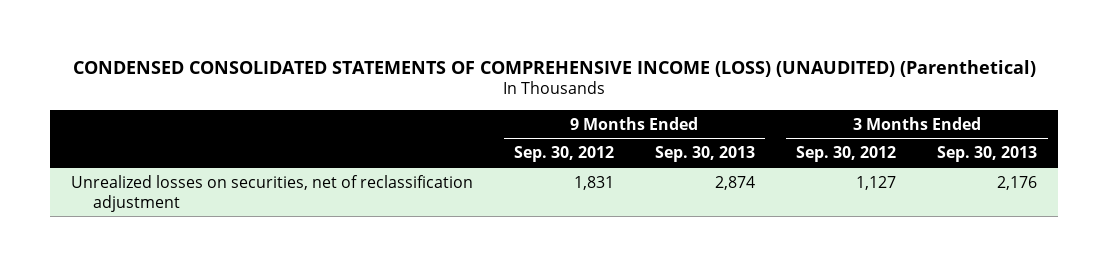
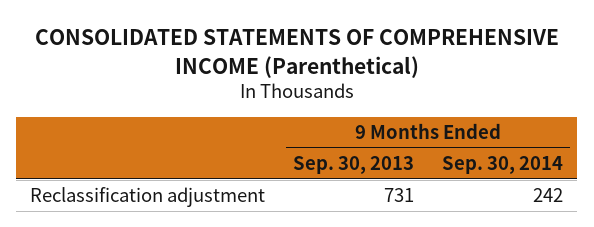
- CONDENSED CONSOLIDATED STATEMENTS OF COMPREHENSIVE INCOME (LOSS) (UNAUDITED) (Parenthetical)
+ CONSOLIDATED STATEMENTS OF COMPREHENSIVE INCOME (Parenthetical)
- | 9 Months Ended Sep. 30, 2012 | 9 Months Ended Sep. 30, 2013 | 3 Months Ended Sep. 30, 2012 | 3 Months Ended Sep. 30, 2013
+ | 9 Months Ended Sep. 30, 2013 | 9 Months Ended Sep. 30, 2014
- Unrealized losses on securities, net of reclassification adjustment | 1,831 | 2,874 | 1,127 | 2,176
+ Reclassification adjustment | 731 | 242

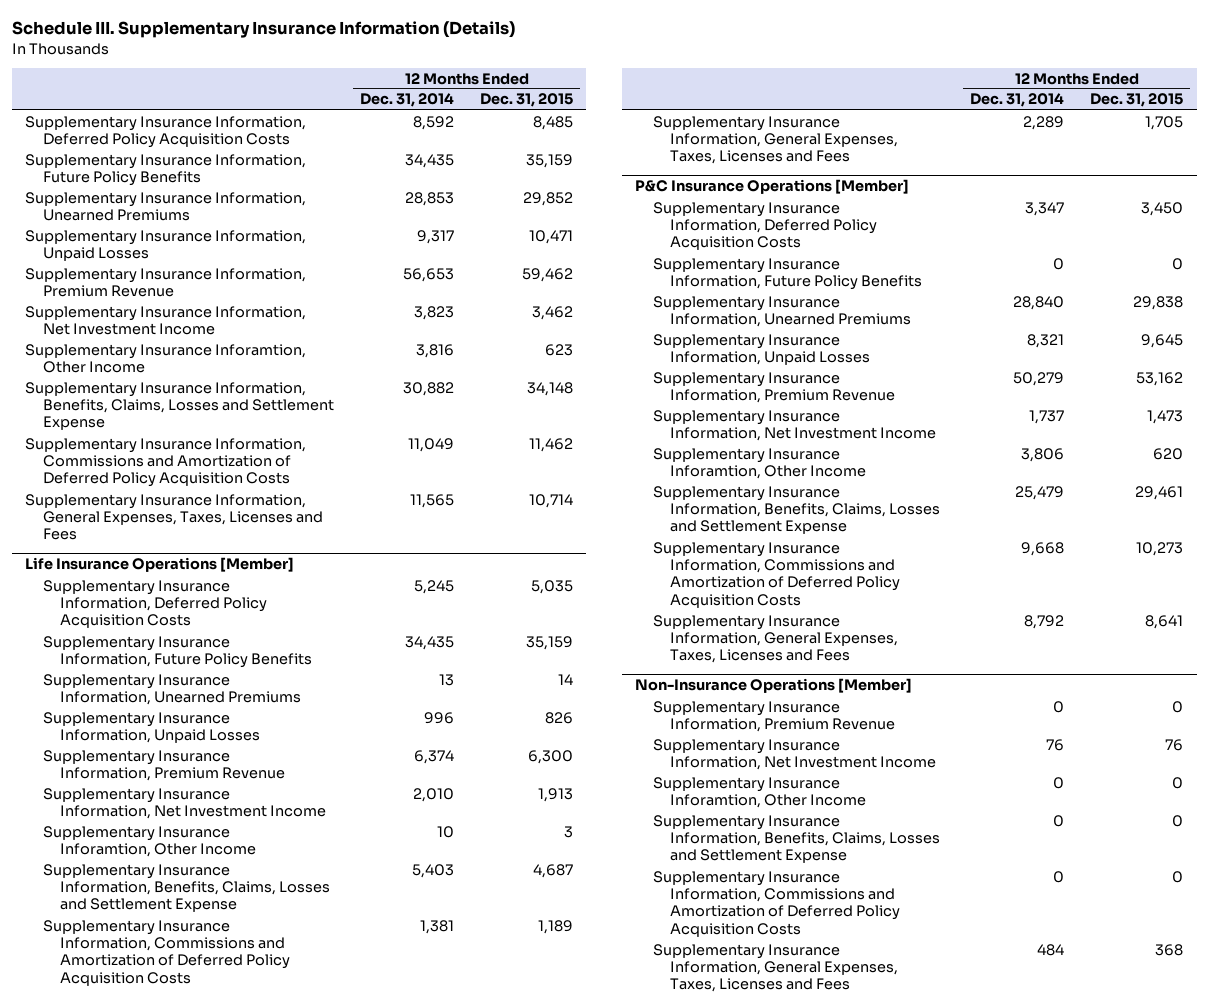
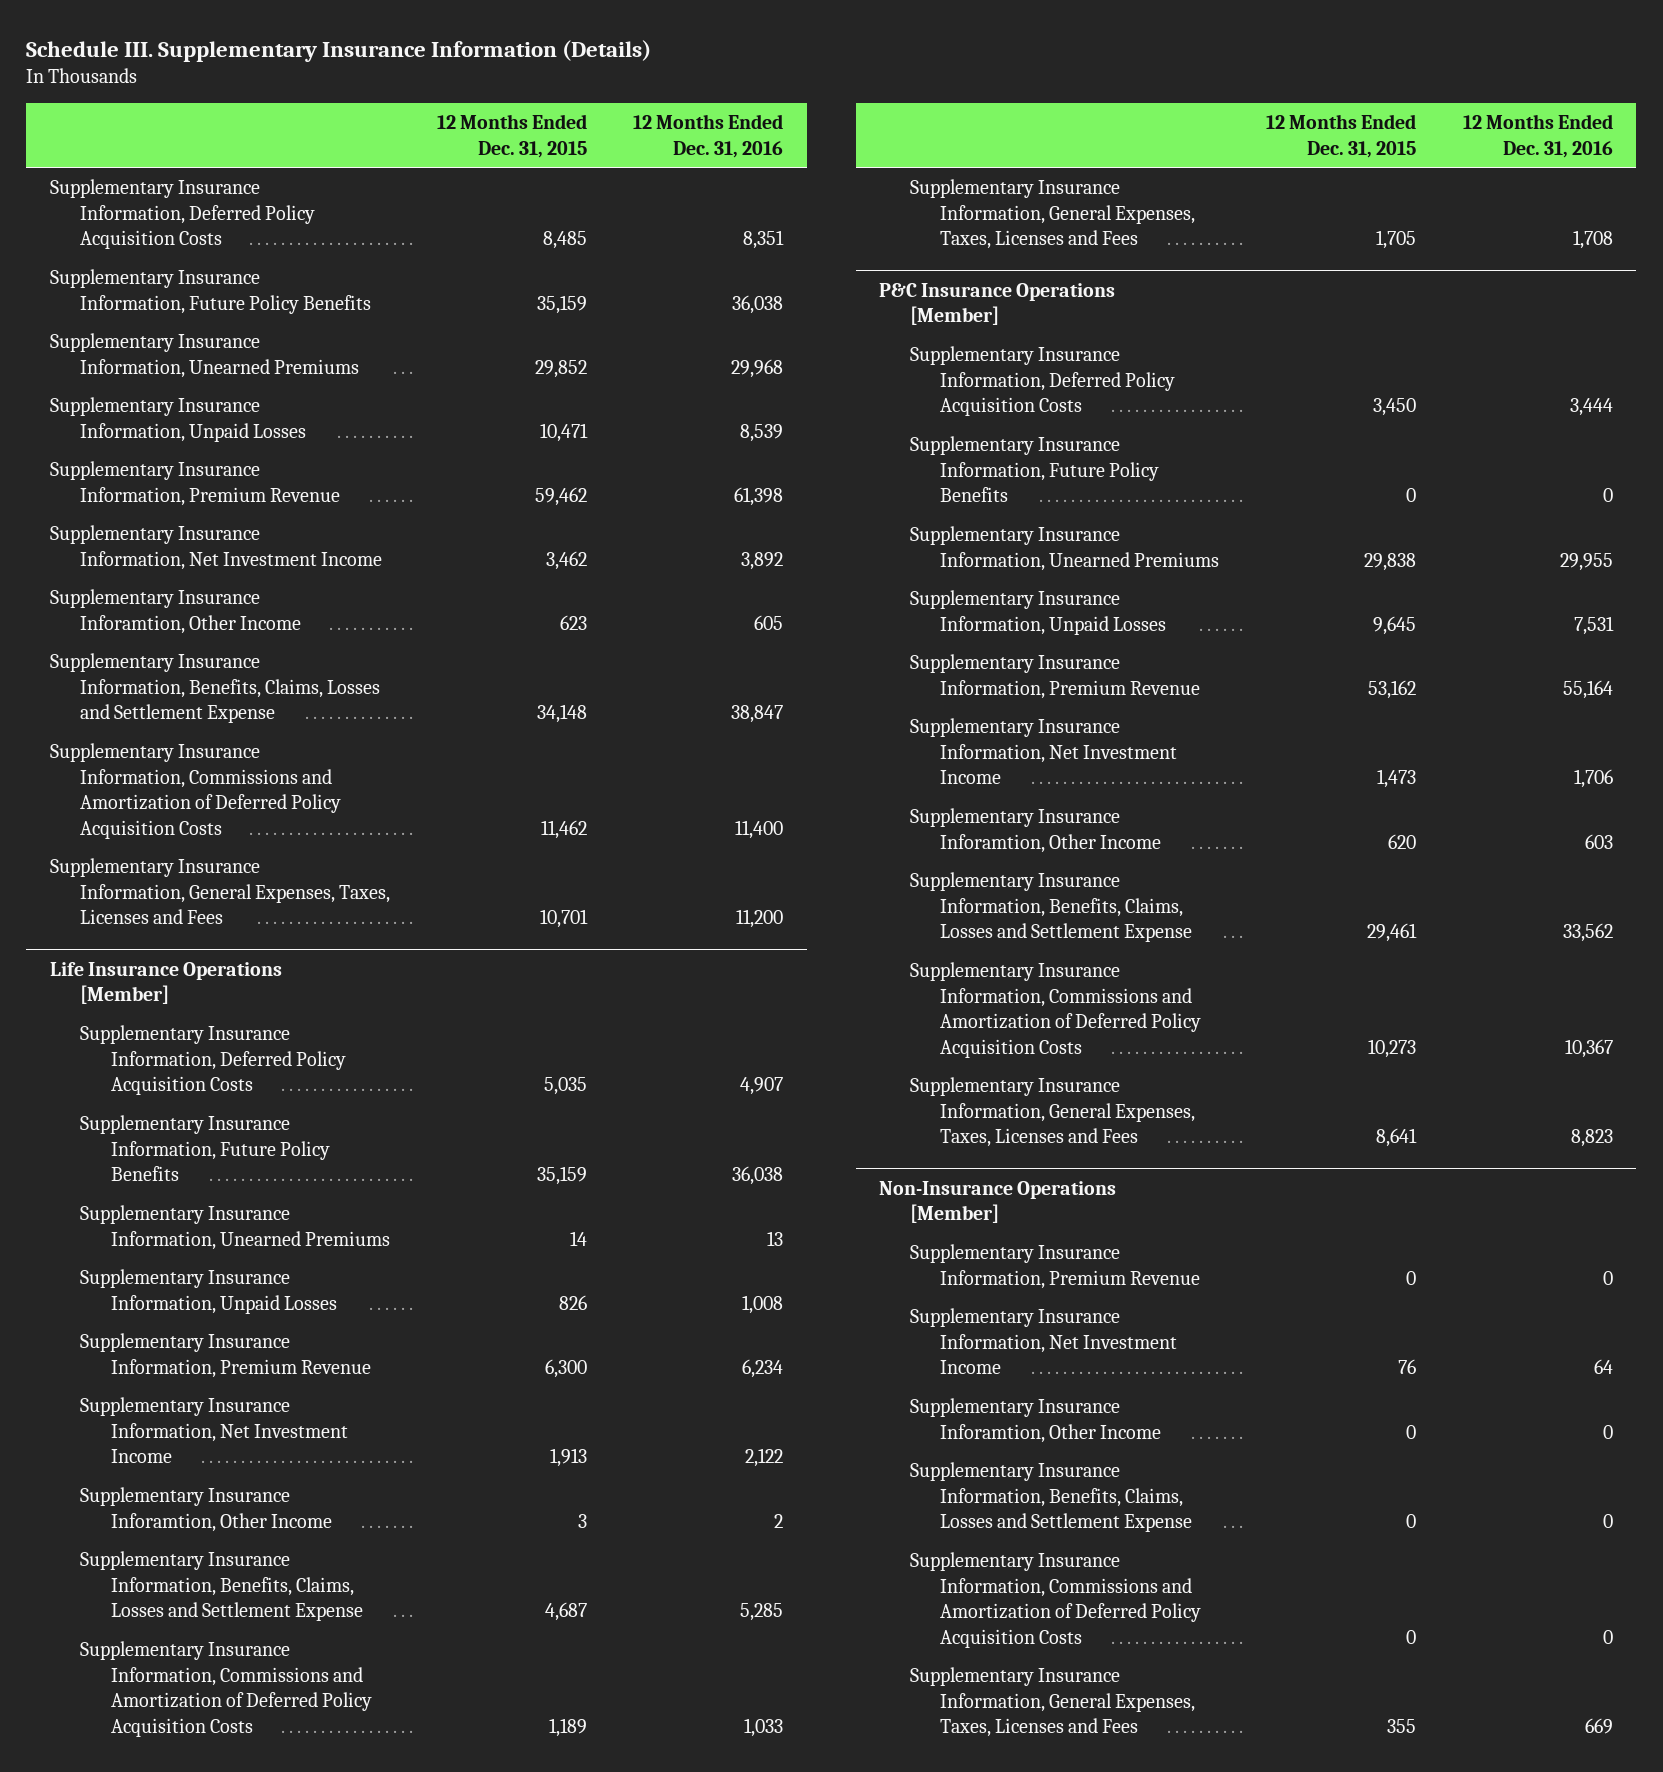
- | 12 Months Ended Dec. 31, 2014 | 12 Months Ended Dec. 31, 2015
+ | 12 Months Ended Dec. 31, 2015 | 12 Months Ended Dec. 31, 2016
- Supplementary Insurance Information, General Expenses, Taxes, Licenses and Fees | 11,565 | 10,714
+ Supplementary Insurance Information, General Expenses, Taxes, Licenses and Fees | 10,701 | 11,200
@ Non-Insurance Operations [Member]
- Supplementary Insurance Information, General Expenses, Taxes, Licenses and Fees | 484 | 368
+ Supplementary Insurance Information, General Expenses, Taxes, Licenses and Fees | 355 | 669

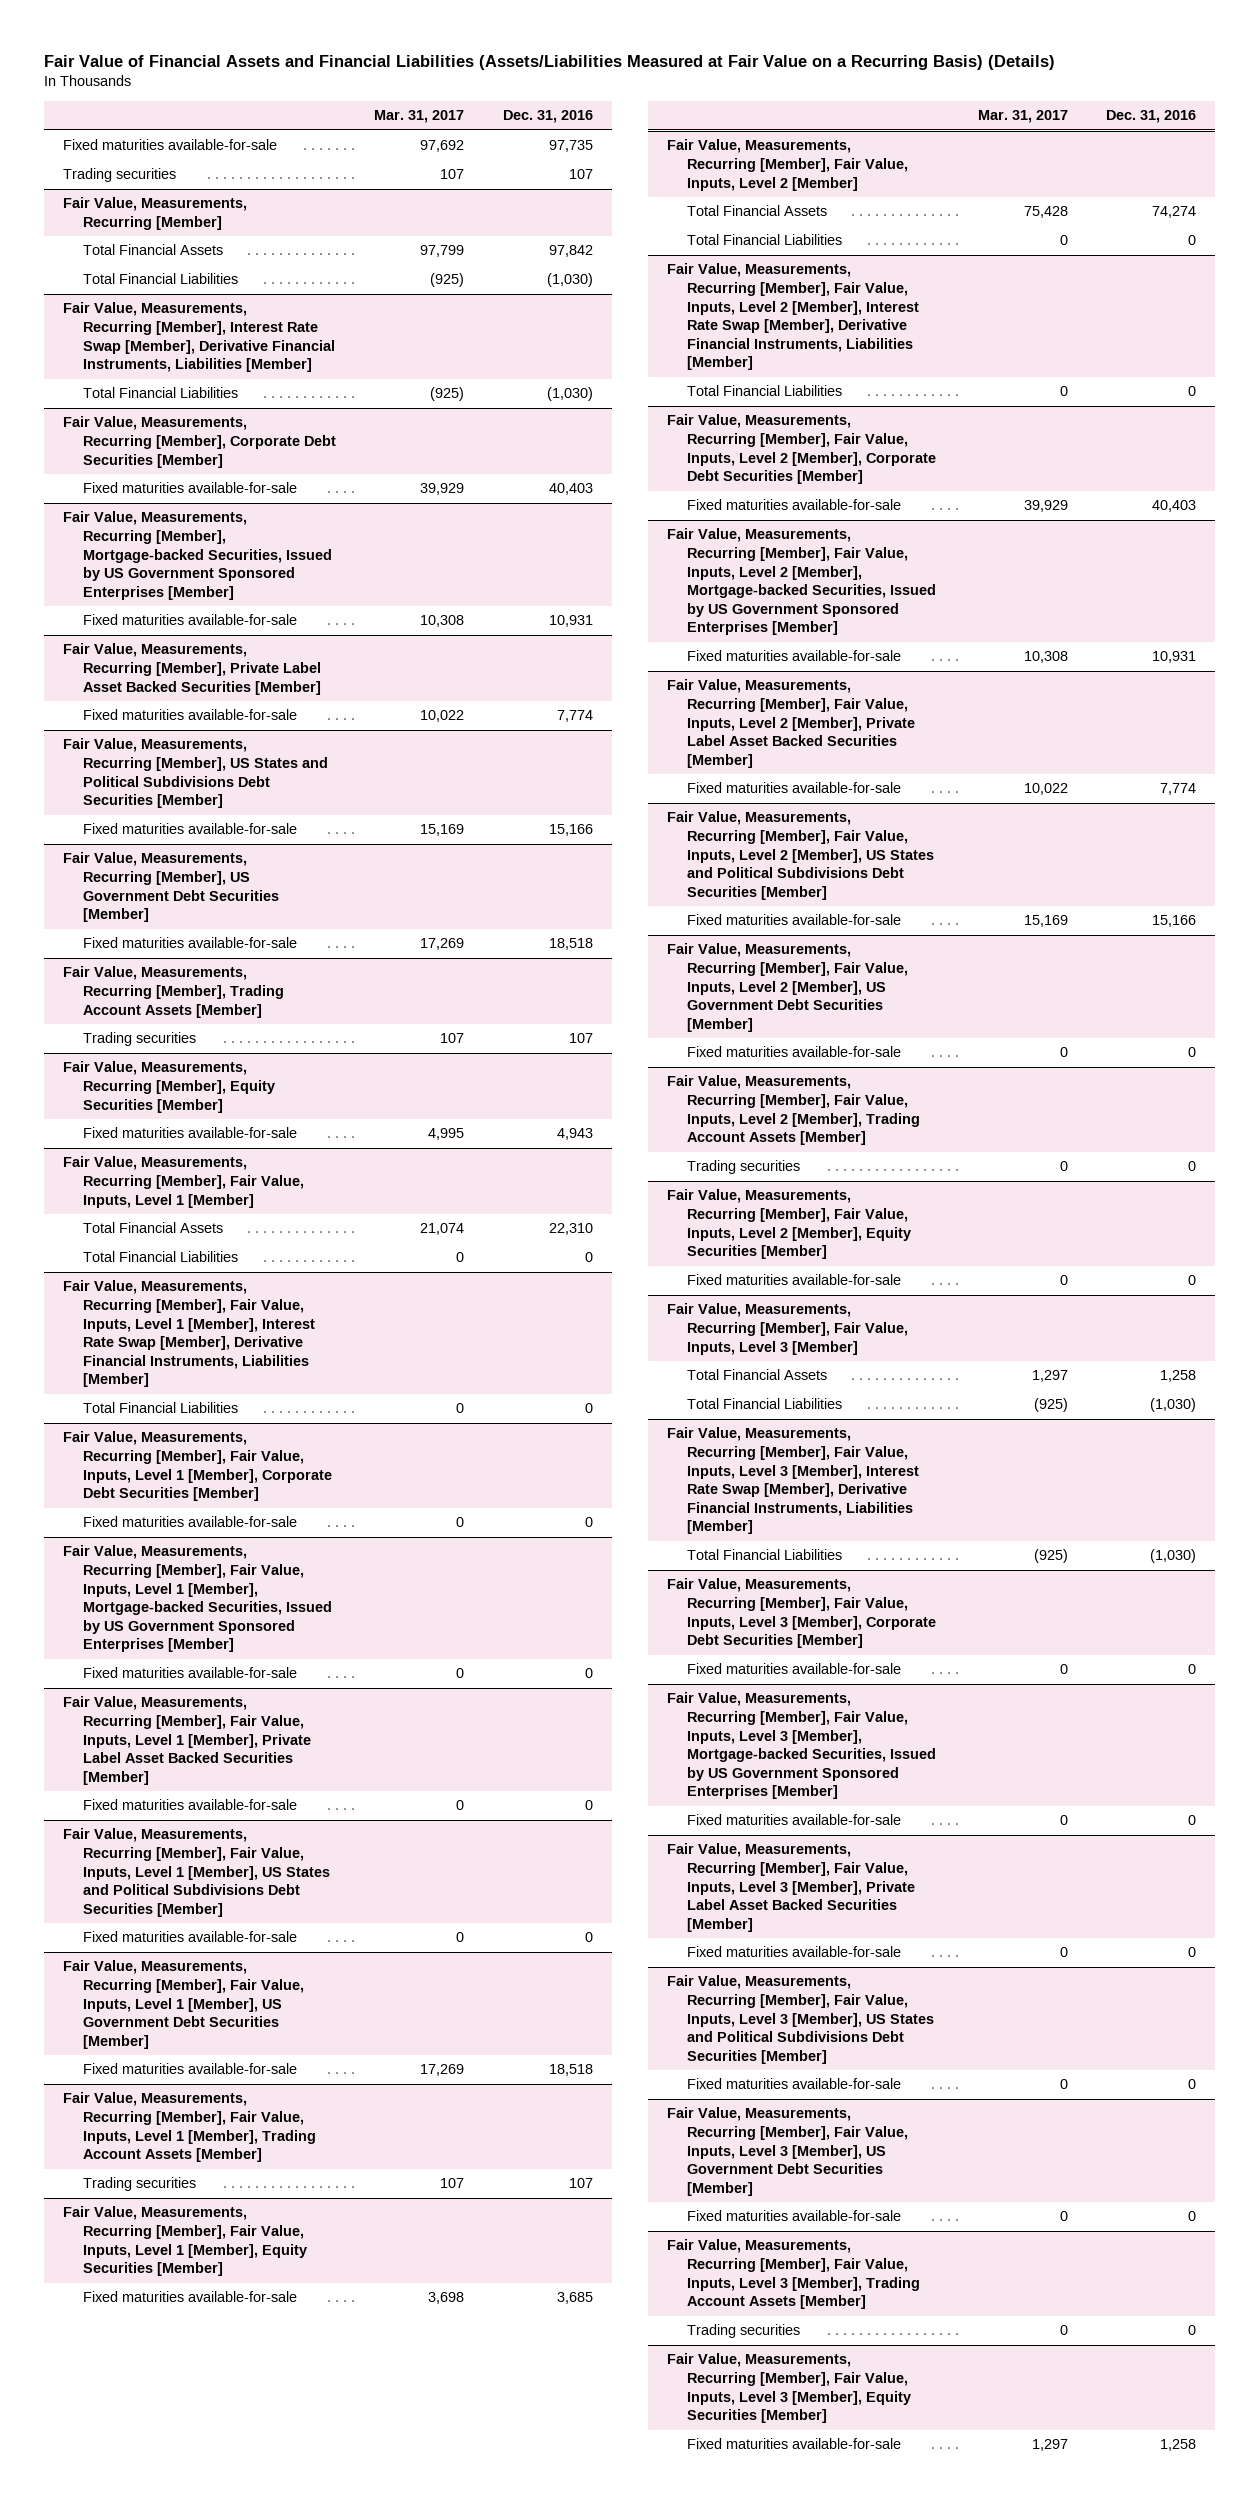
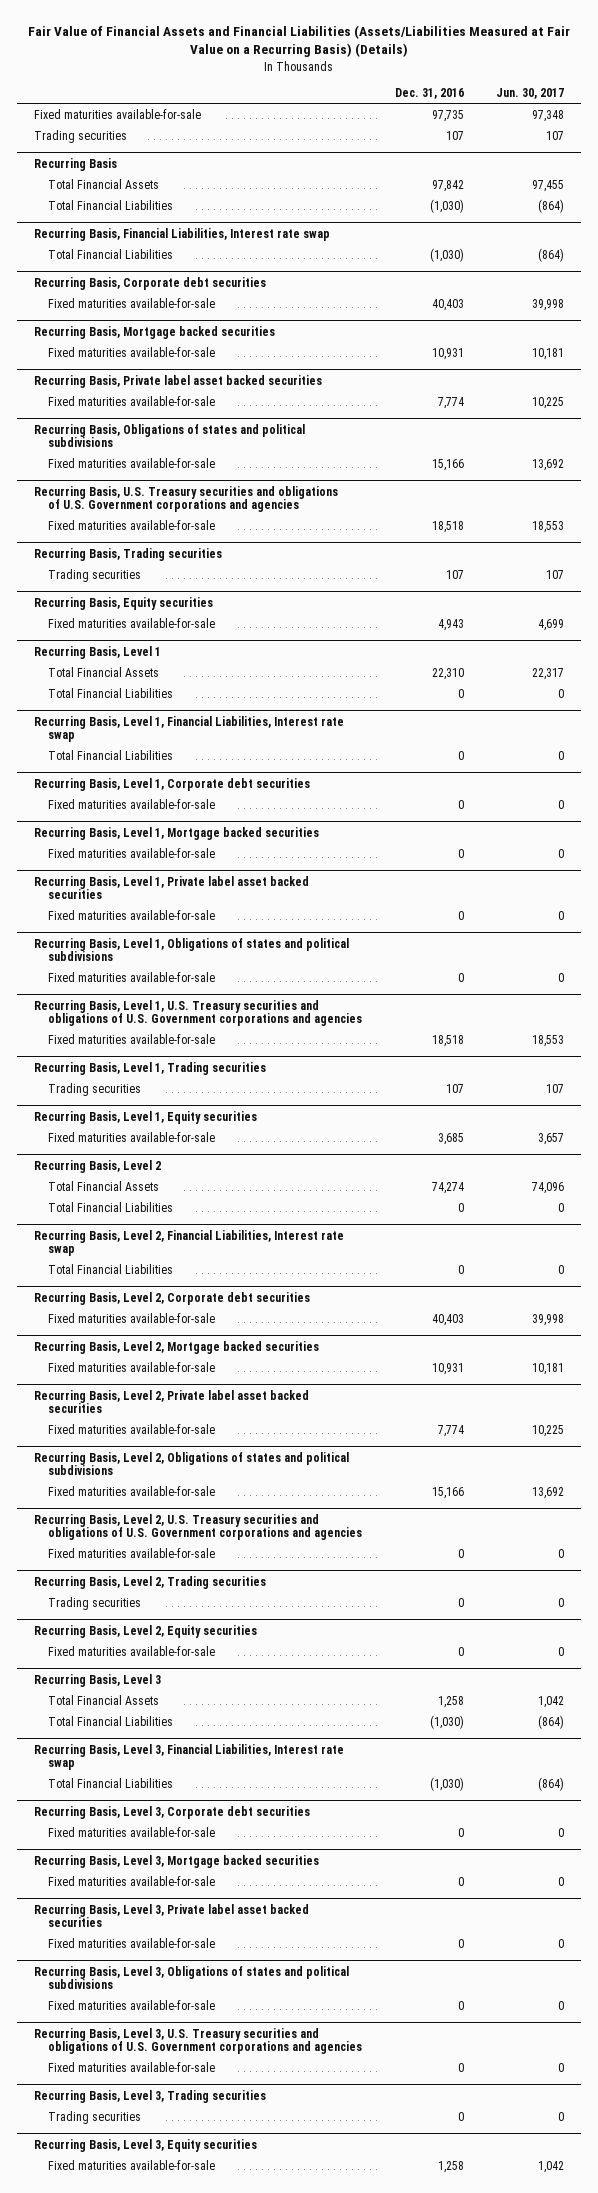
- | Mar. 31, 2017 | Dec. 31, 2016
+ | Dec. 31, 2016 | Jun. 30, 2017
- Fair Value, Measurements, Recurring [Member]
+ Recurring Basis
- Fair Value, Measurements, Recurring [Member], Interest Rate Swap [Member], Derivative Financial Instruments, Liabilities [Member]
+ Recurring Basis, Financial Liabilities, Interest rate swap
- Fair Value, Measurements, Recurring [Member], Corporate Debt Securities [Member]
+ Recurring Basis, Corporate debt securities
- Fair Value, Measurements, Recurring [Member], Mortgage-backed Securities, Issued by US Government Sponsored Enterprises [Member]
+ Recurring Basis, Mortgage backed securities
- Fair Value, Measurements, Recurring [Member], Private Label Asset Backed Securities [Member]
+ Recurring Basis, Private label asset backed securities
- Fair Value, Measurements, Recurring [Member], US States and Political Subdivisions Debt Securities [Member]
+ Recurring Basis, Obligations of states and political subdivisions
- Fair Value, Measurements, Recurring [Member], US Government Debt Securities [Member]
+ Recurring Basis, U.S. Treasury securities and obligations of U.S. Government corporations and agencies
- Fair Value, Measurements, Recurring [Member], Trading Account Assets [Member]
+ Recurring Basis, Trading securities
- Fair Value, Measurements, Recurring [Member], Equity Securities [Member]
+ Recurring Basis, Equity securities
- Fair Value, Measurements, Recurring [Member], Fair Value, Inputs, Level 1 [Member]
+ Recurring Basis, Level 1
- Fair Value, Measurements, Recurring [Member], Fair Value, Inputs, Level 1 [Member], Interest Rate Swap [Member], Derivative Financial Instruments, Liabilities [Member]
+ Recurring Basis, Level 1, Financial Liabilities, Interest rate swap
- Fair Value, Measurements, Recurring [Member], Fair Value, Inputs, Level 1 [Member], Corporate Debt Securities [Member]
+ Recurring Basis, Level 1, Corporate debt securities
- Fair Value, Measurements, Recurring [Member], Fair Value, Inputs, Level 1 [Member], Mortgage-backed Securities, Issued by US Government Sponsored Enterprises [Member]
+ Recurring Basis, Level 1, Mortgage backed securities
- Fair Value, Measurements, Recurring [Member], Fair Value, Inputs, Level 1 [Member], Private Label Asset Backed Securities [Member]
+ Recurring Basis, Level 1, Private label asset backed securities
- Fair Value, Measurements, Recurring [Member], Fair Value, Inputs, Level 1 [Member], US States and Political Subdivisions Debt Securities [Member]
+ Recurring Basis, Level 1, Obligations of states and political subdivisions
- Fair Value, Measurements, Recurring [Member], Fair Value, Inputs, Level 1 [Member], US Government Debt Securities [Member]
+ Recurring Basis, Level 1, U.S. Treasury securities and obligations of U.S. Government corporations and agencies
- Fair Value, Measurements, Recurring [Member], Fair Value, Inputs, Level 1 [Member], Trading Account Assets [Member]
+ Recurring Basis, Level 1, Trading securities
- Fair Value, Measurements, Recurring [Member], Fair Value, Inputs, Level 1 [Member], Equity Securities [Member]
+ Recurring Basis, Level 1, Equity securities
- Fair Value, Measurements, Recurring [Member], Fair Value, Inputs, Level 2 [Member]
+ Recurring Basis, Level 2
- Fair Value, Measurements, Recurring [Member], Fair Value, Inputs, Level 2 [Member], Interest Rate Swap [Member], Derivative Financial Instruments, Liabilities [Member]
+ Recurring Basis, Level 2, Financial Liabilities, Interest rate swap
- Fair Value, Measurements, Recurring [Member], Fair Value, Inputs, Level 2 [Member], Corporate Debt Securities [Member]
+ Recurring Basis, Level 2, Corporate debt securities
- Fair Value, Measurements, Recurring [Member], Fair Value, Inputs, Level 2 [Member], Mortgage-backed Securities, Issued by US Government Sponsored Enterprises [Member]
+ Recurring Basis, Level 2, Mortgage backed securities
- Fair Value, Measurements, Recurring [Member], Fair Value, Inputs, Level 2 [Member], Private Label Asset Backed Securities [Member]
+ Recurring Basis, Level 2, Private label asset backed securities
- Fair Value, Measurements, Recurring [Member], Fair Value, Inputs, Level 2 [Member], US States and Political Subdivisions Debt Securities [Member]
+ Recurring Basis, Level 2, Obligations of states and political subdivisions
- Fair Value, Measurements, Recurring [Member], Fair Value, Inputs, Level 2 [Member], US Government Debt Securities [Member]
+ Recurring Basis, Level 2, U.S. Treasury securities and obligations of U.S. Government corporations and agencies
- Fair Value, Measurements, Recurring [Member], Fair Value, Inputs, Level 2 [Member], Trading Account Assets [Member]
+ Recurring Basis, Level 2, Trading securities
- Fair Value, Measurements, Recurring [Member], Fair Value, Inputs, Level 2 [Member], Equity Securities [Member]
+ Recurring Basis, Level 2, Equity securities
- Fair Value, Measurements, Recurring [Member], Fair Value, Inputs, Level 3 [Member]
+ Recurring Basis, Level 3
- Fair Value, Measurements, Recurring [Member], Fair Value, Inputs, Level 3 [Member], Interest Rate Swap [Member], Derivative Financial Instruments, Liabilities [Member]
+ Recurring Basis, Level 3, Financial Liabilities, Interest rate swap
- Fair Value, Measurements, Recurring [Member], Fair Value, Inputs, Level 3 [Member], Corporate Debt Securities [Member]
+ Recurring Basis, Level 3, Corporate debt securities
- Fair Value, Measurements, Recurring [Member], Fair Value, Inputs, Level 3 [Member], Mortgage-backed Securities, Issued by US Government Sponsored Enterprises [Member]
+ Recurring Basis, Level 3, Mortgage backed securities
- Fair Value, Measurements, Recurring [Member], Fair Value, Inputs, Level 3 [Member], Private Label Asset Backed Securities [Member]
+ Recurring Basis, Level 3, Private label asset backed securities
- Fair Value, Measurements, Recurring [Member], Fair Value, Inputs, Level 3 [Member], US States and Political Subdivisions Debt Securities [Member]
+ Recurring Basis, Level 3, Obligations of states and political subdivisions
- Fair Value, Measurements, Recurring [Member], Fair Value, Inputs, Level 3 [Member], US Government Debt Securities [Member]
+ Recurring Basis, Level 3, U.S. Treasury securities and obligations of U.S. Government corporations and agencies
- Fair Value, Measurements, Recurring [Member], Fair Value, Inputs, Level 3 [Member], Trading Account Assets [Member]
+ Recurring Basis, Level 3, Trading securities
- Fair Value, Measurements, Recurring [Member], Fair Value, Inputs, Level 3 [Member], Equity Securities [Member]
+ Recurring Basis, Level 3, Equity securities

